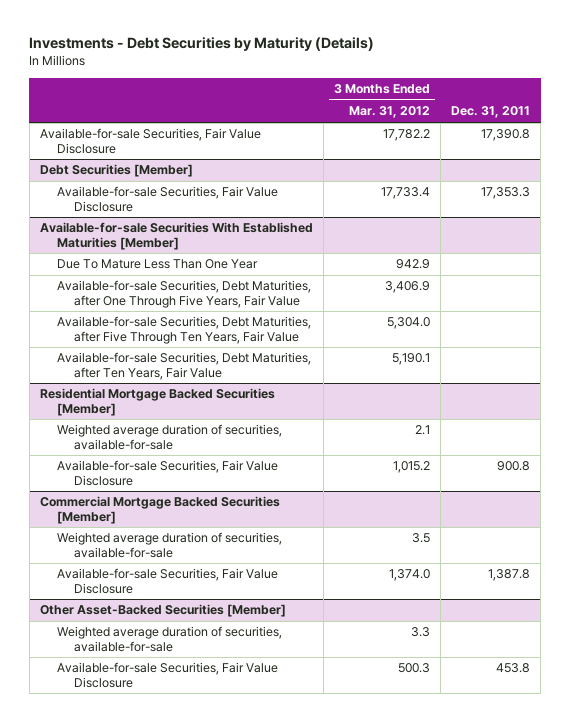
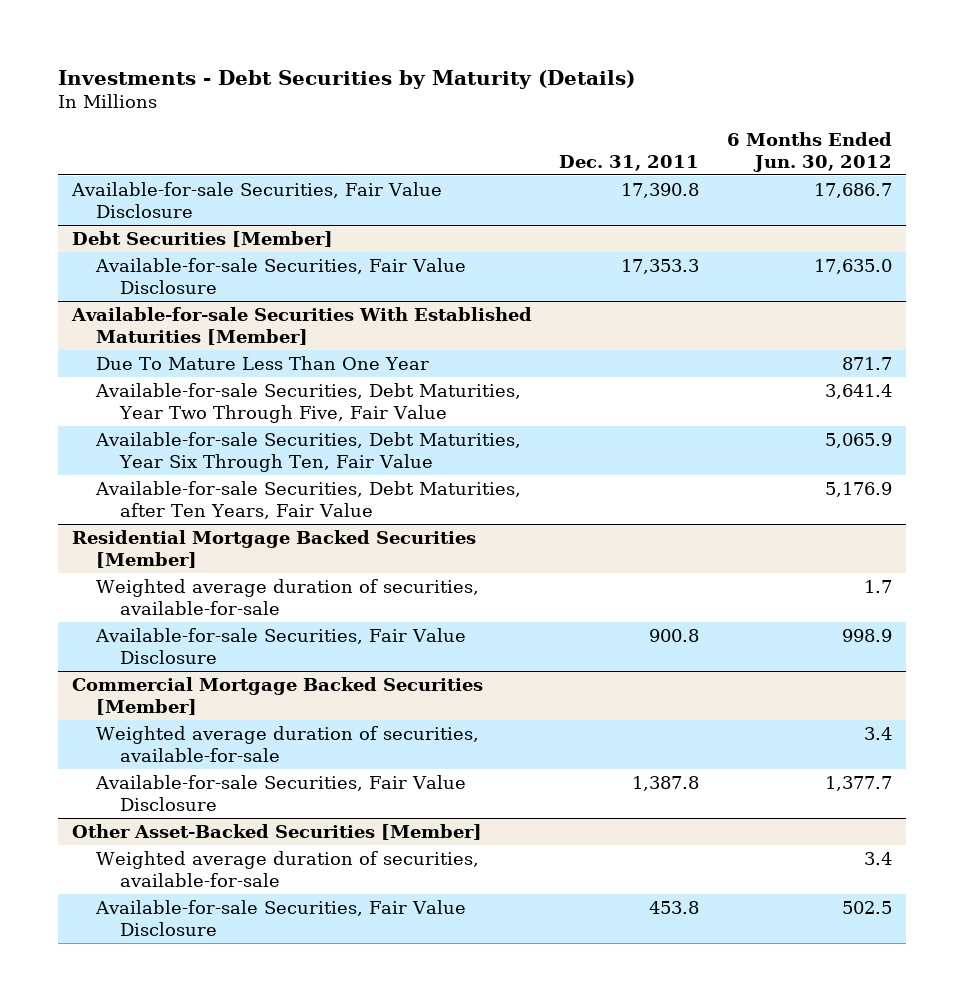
- | 3 Months Ended Mar. 31, 2012 | Dec. 31, 2011
+ | Dec. 31, 2011 | 6 Months Ended Jun. 30, 2012
@ Available-for-sale Securities With Established Maturities [Member]
- Available-for-sale Securities, Debt Maturities, after One Through Five Years, Fair Value | 3,406.9 |
- Available-for-sale Securities, Debt Maturities, after Five Through Ten Years, Fair Value | 5,304.0 |
+ Available-for-sale Securities, Debt Maturities, Year Two Through Five, Fair Value | | 3,641.4
+ Available-for-sale Securities, Debt Maturities, Year Six Through Ten, Fair Value | | 5,065.9

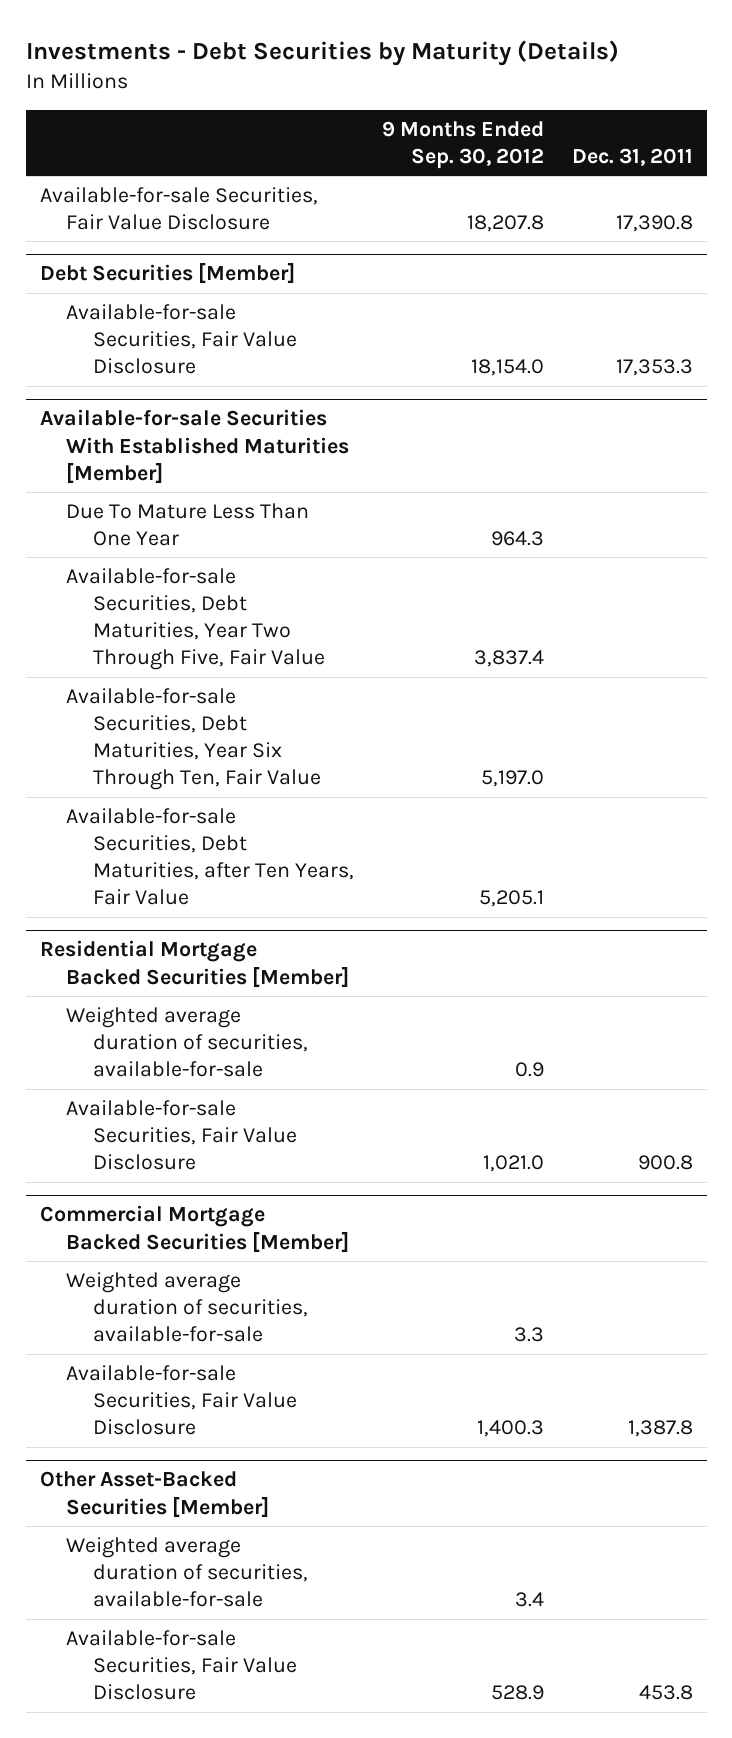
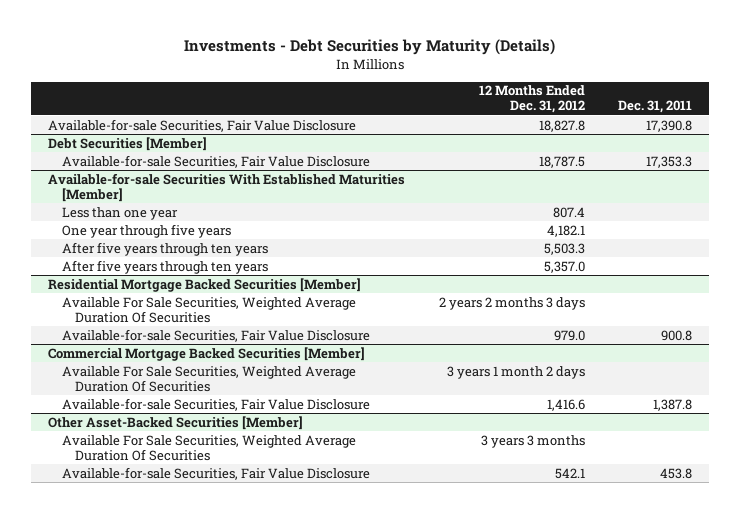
- | 9 Months Ended Sep. 30, 2012 | Dec. 31, 2011
+ | 12 Months Ended Dec. 31, 2012 | Dec. 31, 2011
@ Available-for-sale Securities With Established Maturities [Member]
- Due To Mature Less Than One Year | 964.3 |
- Available-for-sale Securities, Debt Maturities, Year Two Through Five, Fair Value | 3,837.4 |
- Available-for-sale Securities, Debt Maturities, Year Six Through Ten, Fair Value | 5,197.0 |
- Available-for-sale Securities, Debt Maturities, after Ten Years, Fair Value | 5,205.1 |
+ Less than one year | 807.4 |
+ One year through five years | 4,182.1 |
+ After five years through ten years | 5,503.3 |
+ After five years through ten years | 5,357.0 |
@ Residential Mortgage Backed Securities [Member]
- Weighted average duration of securities, available-for-sale | 0.9 |
+ Available For Sale Securities, Weighted Average Duration Of Securities | 2 years 2 months 3 days |
@ Commercial Mortgage Backed Securities [Member]
- Weighted average duration of securities, available-for-sale | 3.3 |
+ Available For Sale Securities, Weighted Average Duration Of Securities | 3 years 1 month 2 days |
@ Other Asset-Backed Securities [Member]
- Weighted average duration of securities, available-for-sale | 3.4 |
+ Available For Sale Securities, Weighted Average Duration Of Securities | 3 years 3 months |

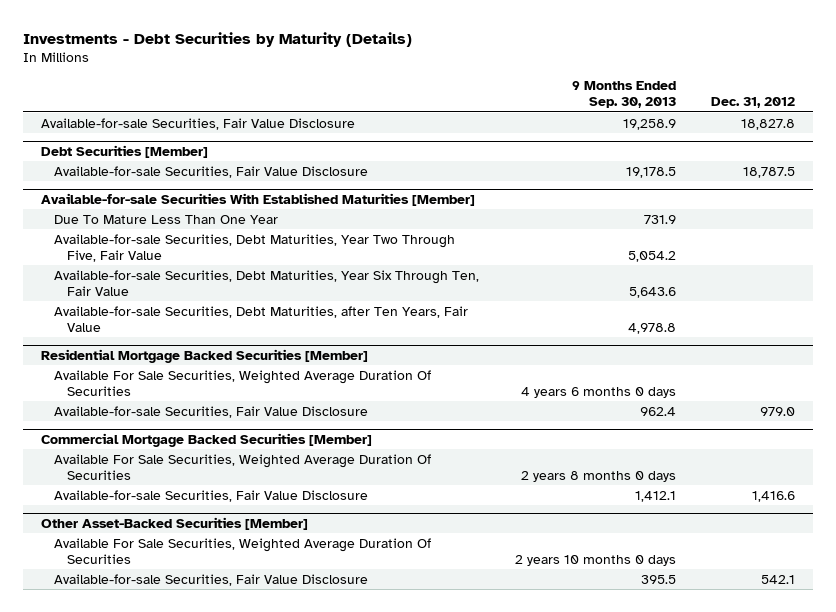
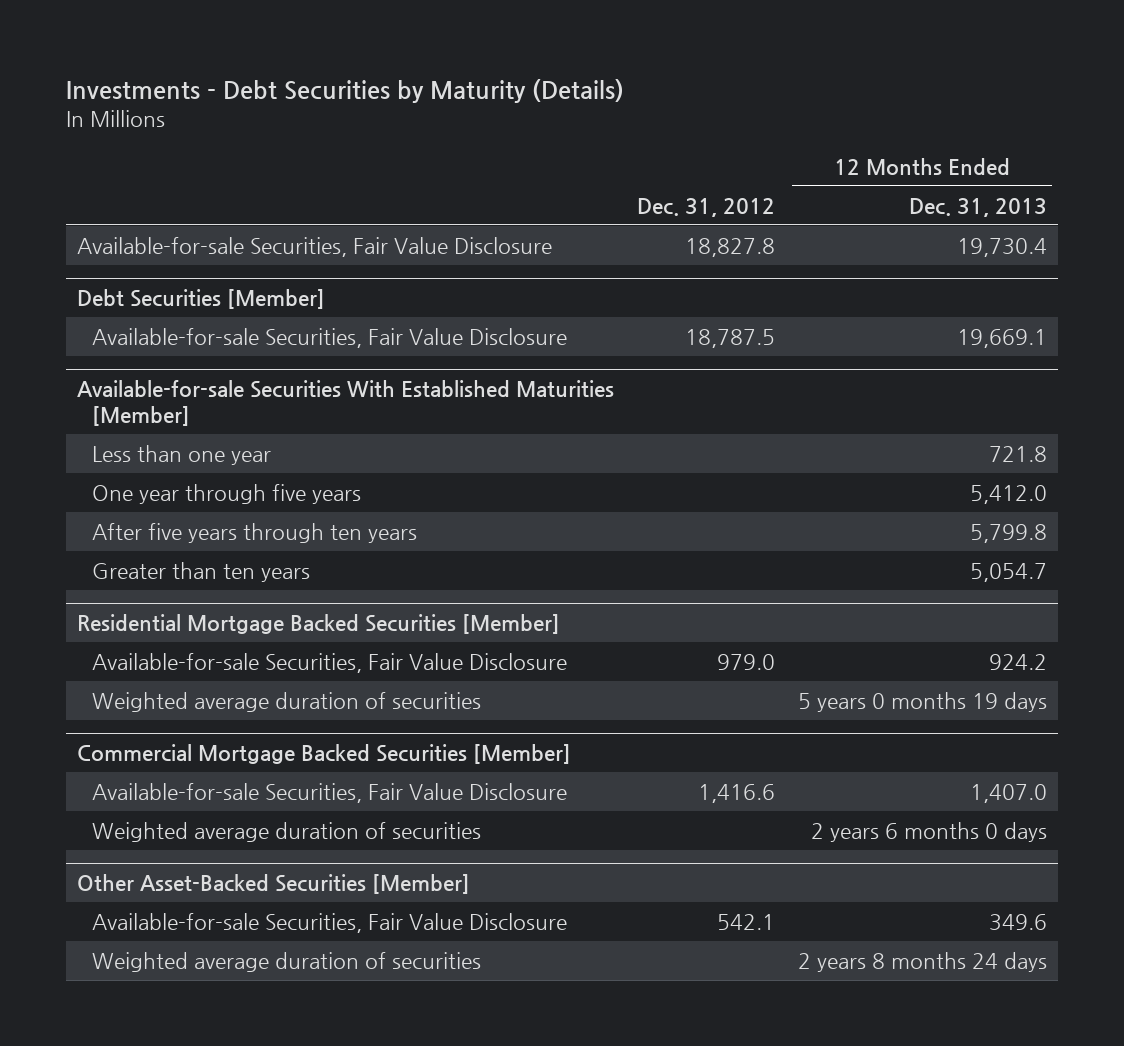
- | 9 Months Ended Sep. 30, 2013 | Dec. 31, 2012
+ | Dec. 31, 2012 | 12 Months Ended Dec. 31, 2013
@ Available-for-sale Securities With Established Maturities [Member]
- Due To Mature Less Than One Year | 731.9 |
- Available-for-sale Securities, Debt Maturities, Year Two Through Five, Fair Value | 5,054.2 |
- Available-for-sale Securities, Debt Maturities, Year Six Through Ten, Fair Value | 5,643.6 |
- Available-for-sale Securities, Debt Maturities, after Ten Years, Fair Value | 4,978.8 |
+ Less than one year | | 721.8
+ One year through five years | | 5,412.0
+ After five years through ten years | | 5,799.8
+ Greater than ten years | | 5,054.7
@ Residential Mortgage Backed Securities [Member]
- Available For Sale Securities, Weighted Average Duration Of Securities | 4 years 6 months 0 days |
+ Weighted average duration of securities | | 5 years 0 months 19 days
@ Commercial Mortgage Backed Securities [Member]
- Available For Sale Securities, Weighted Average Duration Of Securities | 2 years 8 months 0 days |
+ Weighted average duration of securities | | 2 years 6 months 0 days
@ Other Asset-Backed Securities [Member]
- Available For Sale Securities, Weighted Average Duration Of Securities | 2 years 10 months 0 days |
+ Weighted average duration of securities | | 2 years 8 months 24 days

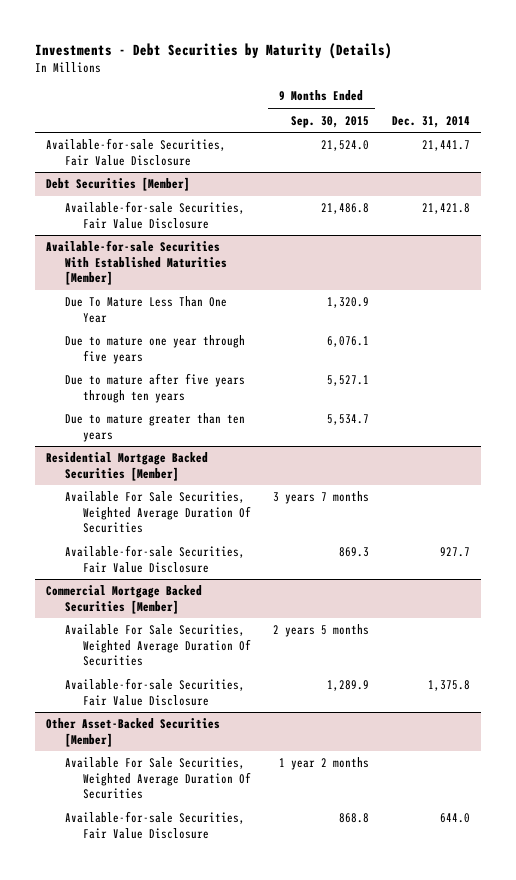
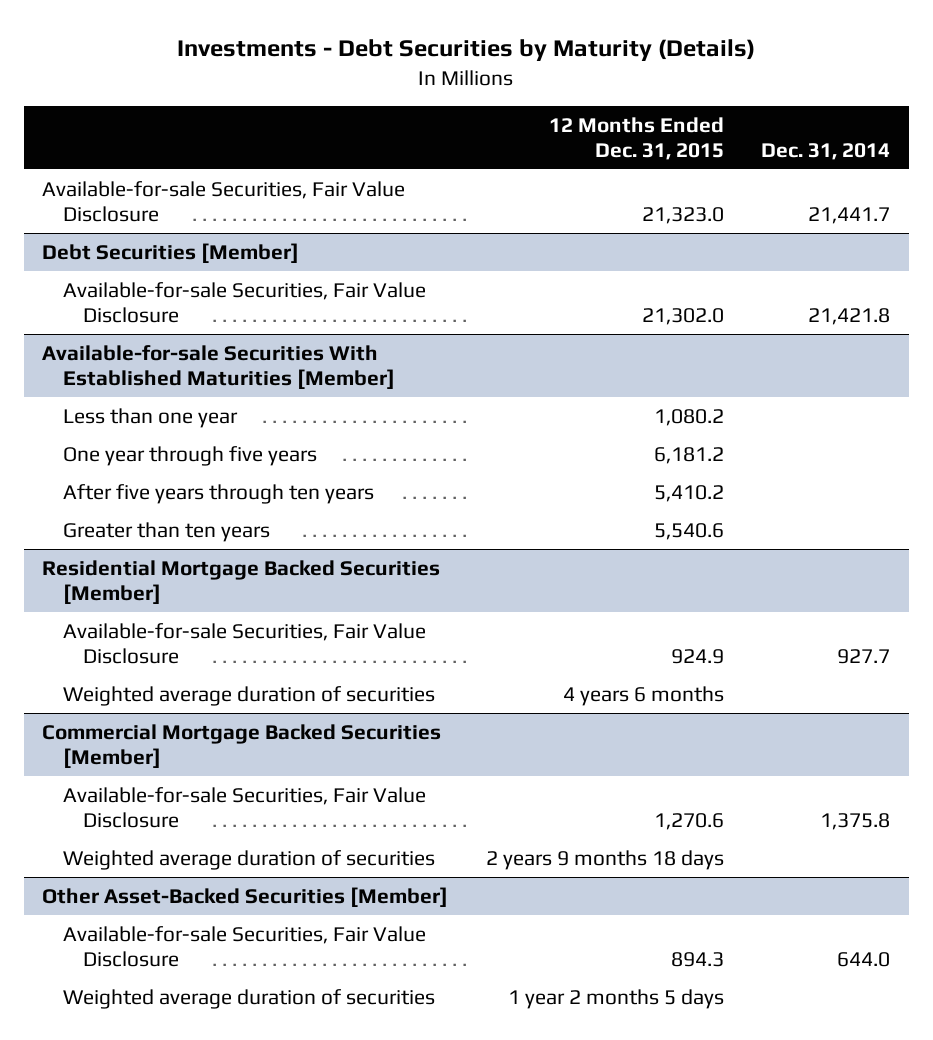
- | 9 Months Ended Sep. 30, 2015 | Dec. 31, 2014
+ | 12 Months Ended Dec. 31, 2015 | Dec. 31, 2014
@ Available-for-sale Securities With Established Maturities [Member]
- Due To Mature Less Than One Year | 1,320.9 |
- Due to mature one year through five years | 6,076.1 |
- Due to mature after five years through ten years | 5,527.1 |
- Due to mature greater than ten years | 5,534.7 |
+ Less than one year | 1,080.2 |
+ One year through five years | 6,181.2 |
+ After five years through ten years | 5,410.2 |
+ Greater than ten years | 5,540.6 |
@ Residential Mortgage Backed Securities [Member]
- Available For Sale Securities, Weighted Average Duration Of Securities | 3 years 7 months |
+ Weighted average duration of securities | 4 years 6 months |
@ Commercial Mortgage Backed Securities [Member]
- Available For Sale Securities, Weighted Average Duration Of Securities | 2 years 5 months |
+ Weighted average duration of securities | 2 years 9 months 18 days |
@ Other Asset-Backed Securities [Member]
- Available For Sale Securities, Weighted Average Duration Of Securities | 1 year 2 months |
+ Weighted average duration of securities | 1 year 2 months 5 days |

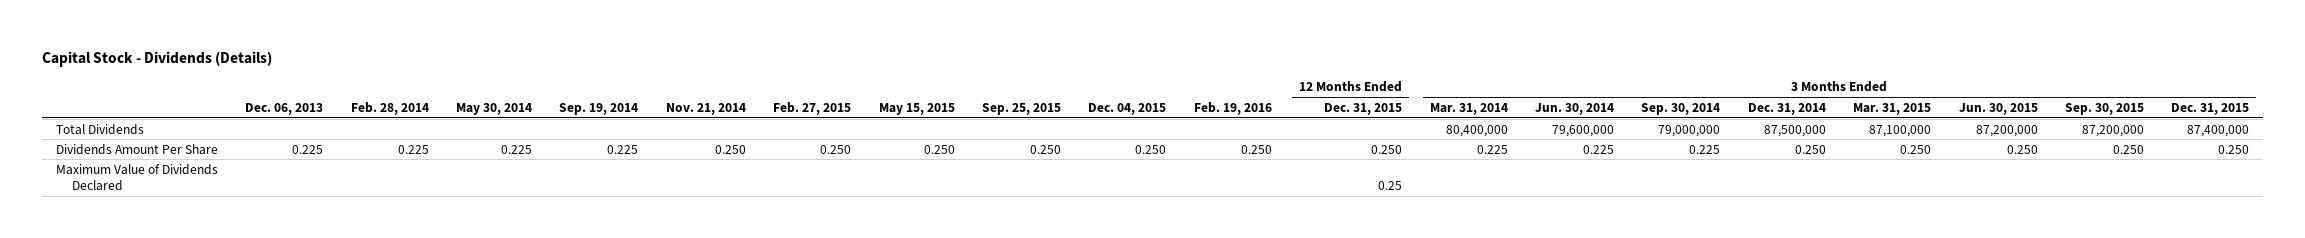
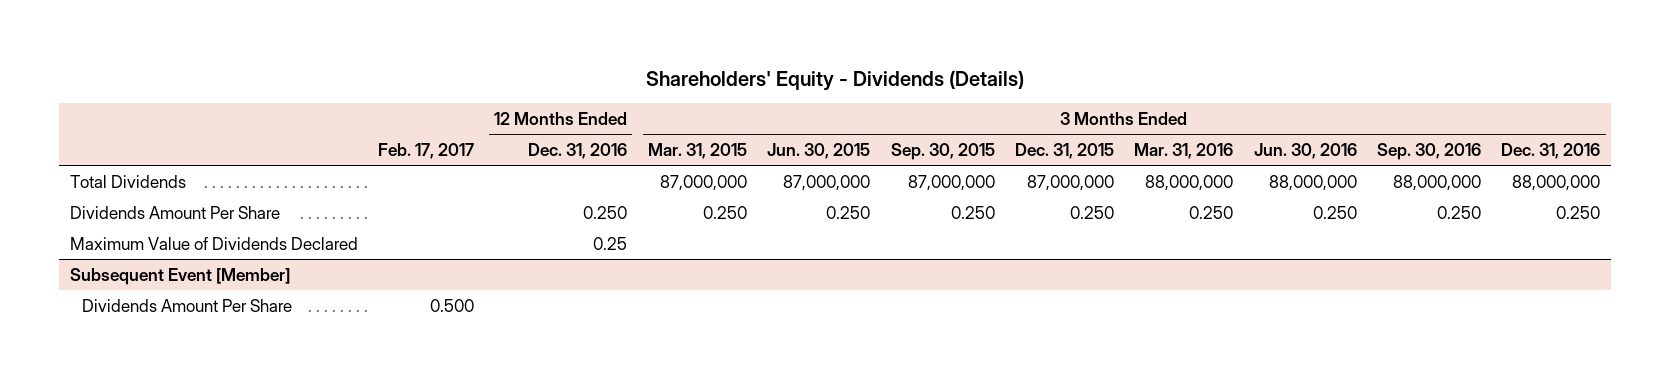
- Capital Stock - Dividends (Details)
+ Shareholders' Equity - Dividends (Details)
- | Dec. 06, 2013 | Feb. 28, 2014 | May 30, 2014 | Sep. 19, 2014 | Nov. 21, 2014 | Feb. 27, 2015 | May 15, 2015 | Sep. 25, 2015 | Dec. 04, 2015 | Feb. 19, 2016 | 12 Months Ended Dec. 31, 2015 | 3 Months Ended Mar. 31, 2014 | 3 Months Ended Jun. 30, 2014 | 3 Months Ended Sep. 30, 2014 | 3 Months Ended Dec. 31, 2014 | 3 Months Ended Mar. 31, 2015 | 3 Months Ended Jun. 30, 2015 | 3 Months Ended Sep. 30, 2015 | 3 Months Ended Dec. 31, 2015
+ | Feb. 17, 2017 | 12 Months Ended Dec. 31, 2016 | 3 Months Ended Mar. 31, 2015 | 3 Months Ended Jun. 30, 2015 | 3 Months Ended Sep. 30, 2015 | 3 Months Ended Dec. 31, 2015 | 3 Months Ended Mar. 31, 2016 | 3 Months Ended Jun. 30, 2016 | 3 Months Ended Sep. 30, 2016 | 3 Months Ended Dec. 31, 2016
- Total Dividends | | | | | | | | | | | | 80,400,000 | 79,600,000 | 79,000,000 | 87,500,000 | 87,100,000 | 87,200,000 | 87,200,000 | 87,400,000
+ Total Dividends | | | 87,000,000 | 87,000,000 | 87,000,000 | 87,000,000 | 88,000,000 | 88,000,000 | 88,000,000 | 88,000,000
+ Subsequent Event [Member]
+ Dividends Amount Per Share | 0.500 | | | | | | | | |

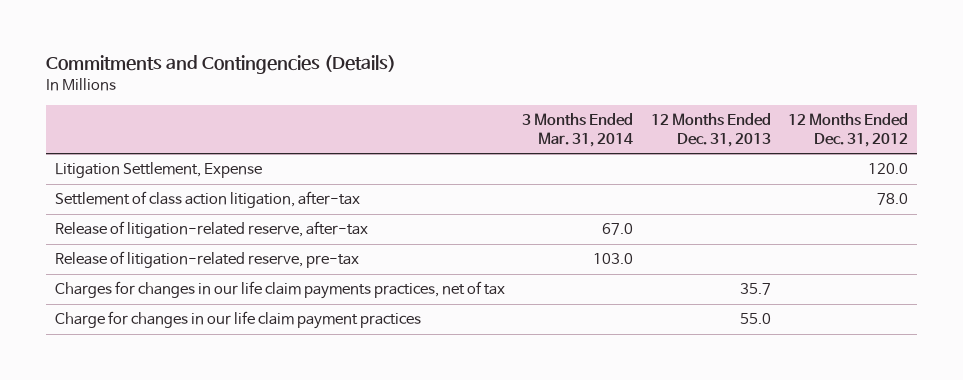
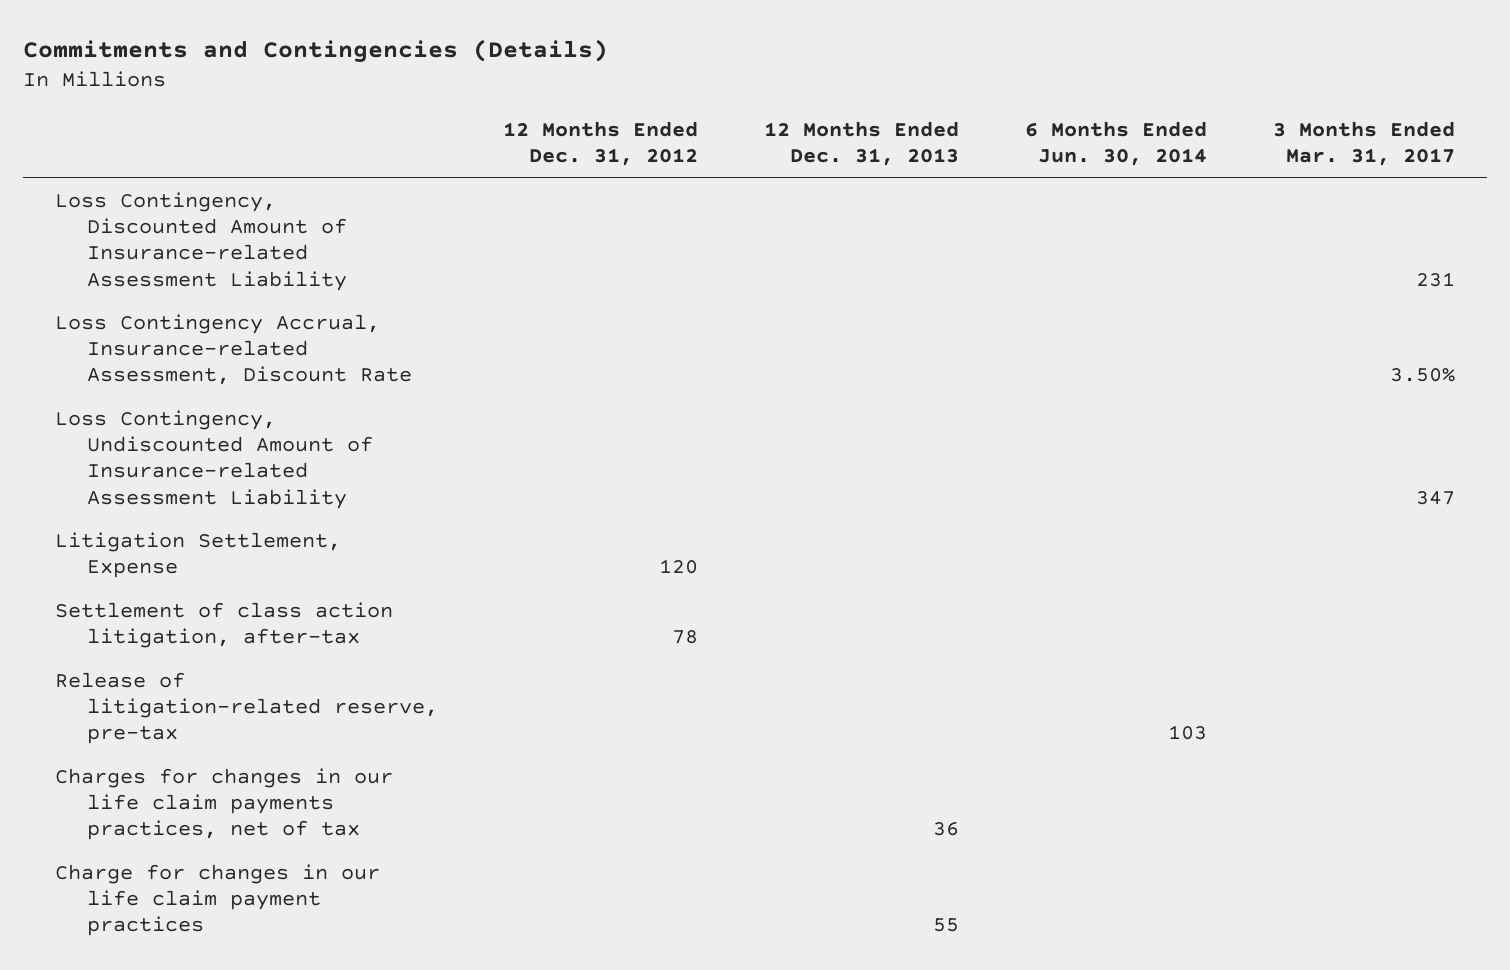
- | 3 Months Ended Mar. 31, 2014 | 12 Months Ended Dec. 31, 2013 | 12 Months Ended Dec. 31, 2012
+ | 12 Months Ended Dec. 31, 2012 | 12 Months Ended Dec. 31, 2013 | 6 Months Ended Jun. 30, 2014 | 3 Months Ended Mar. 31, 2017
- Litigation Settlement, Expense | | | 120.0
- Settlement of class action litigation, after-tax | | | 78.0
- Release of litigation-related reserve, after-tax | 67.0 | |
+ Loss Contingency, Discounted Amount of Insurance-related Assessment Liability | | | | 231
+ Loss Contingency Accrual, Insurance-related Assessment, Discount Rate | | | | 3.50%
+ Loss Contingency, Undiscounted Amount of Insurance-related Assessment Liability | | | | 347
+ Litigation Settlement, Expense | 120 | | |
+ Settlement of class action litigation, after-tax | 78 | | |
- Charges for changes in our life claim payments practices, net of tax | | 35.7 |
- Charge for changes in our life claim payment practices | | 55.0 |
+ Charges for changes in our life claim payments practices, net of tax | | 36 | |
+ Charge for changes in our life claim payment practices | | 55 | |

